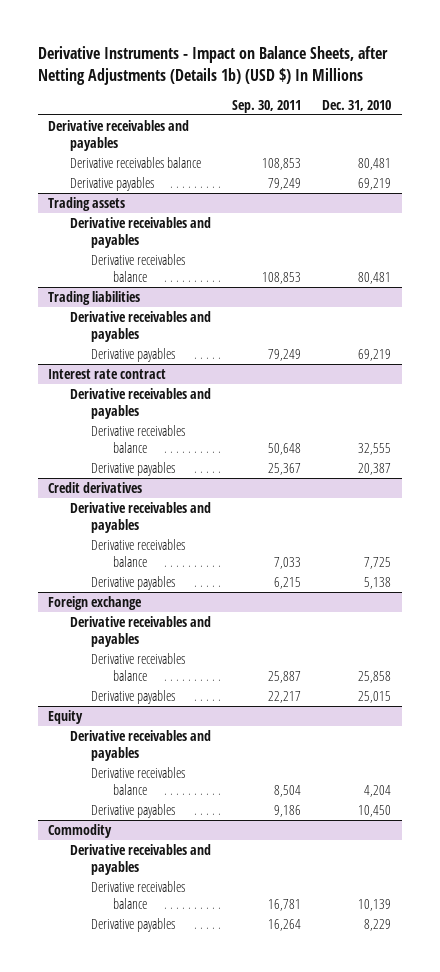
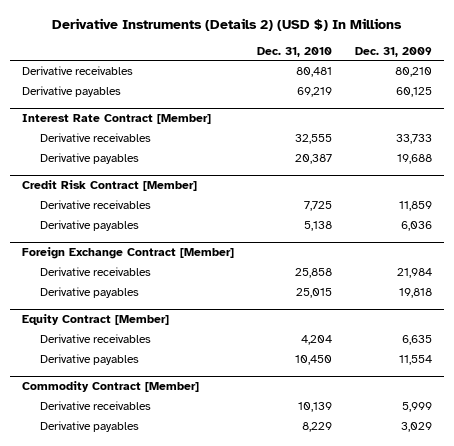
- Derivative Instruments - Impact on Balance Sheets, after Netting Adjustments (Details 1b) (USD $) In Millions
+ Derivative Instruments (Details 2) (USD $) In Millions
- | Sep. 30, 2011 | Dec. 31, 2010
+ | Dec. 31, 2010 | Dec. 31, 2009
- Derivative receivables and payables
- Derivative receivables balance | 108,853 | 80,481
- Derivative payables | 79,249 | 69,219
- Trading assets
- Derivative receivables and payables
- Derivative receivables balance | 108,853 | 80,481
- Trading liabilities
- Derivative receivables and payables
+ Derivative receivables | 80,481 | 80,210
- Interest rate contract
- Derivative receivables and payables
- Derivative receivables balance | 50,648 | 32,555
+ Interest Rate Contract [Member]
+ Derivative receivables | 32,555 | 33,733
- Credit derivatives
- Derivative receivables and payables
- Derivative receivables balance | 7,033 | 7,725
+ Credit Risk Contract [Member]
+ Derivative receivables | 7,725 | 11,859
- Foreign exchange
- Derivative receivables and payables
- Derivative receivables balance | 25,887 | 25,858
+ Foreign Exchange Contract [Member]
+ Derivative receivables | 25,858 | 21,984
- Equity
- Derivative receivables and payables
- Derivative receivables balance | 8,504 | 4,204
+ Equity Contract [Member]
+ Derivative receivables | 4,204 | 6,635
- Commodity
- Derivative receivables and payables
- Derivative receivables balance | 16,781 | 10,139
+ Commodity Contract [Member]
+ Derivative receivables | 10,139 | 5,999

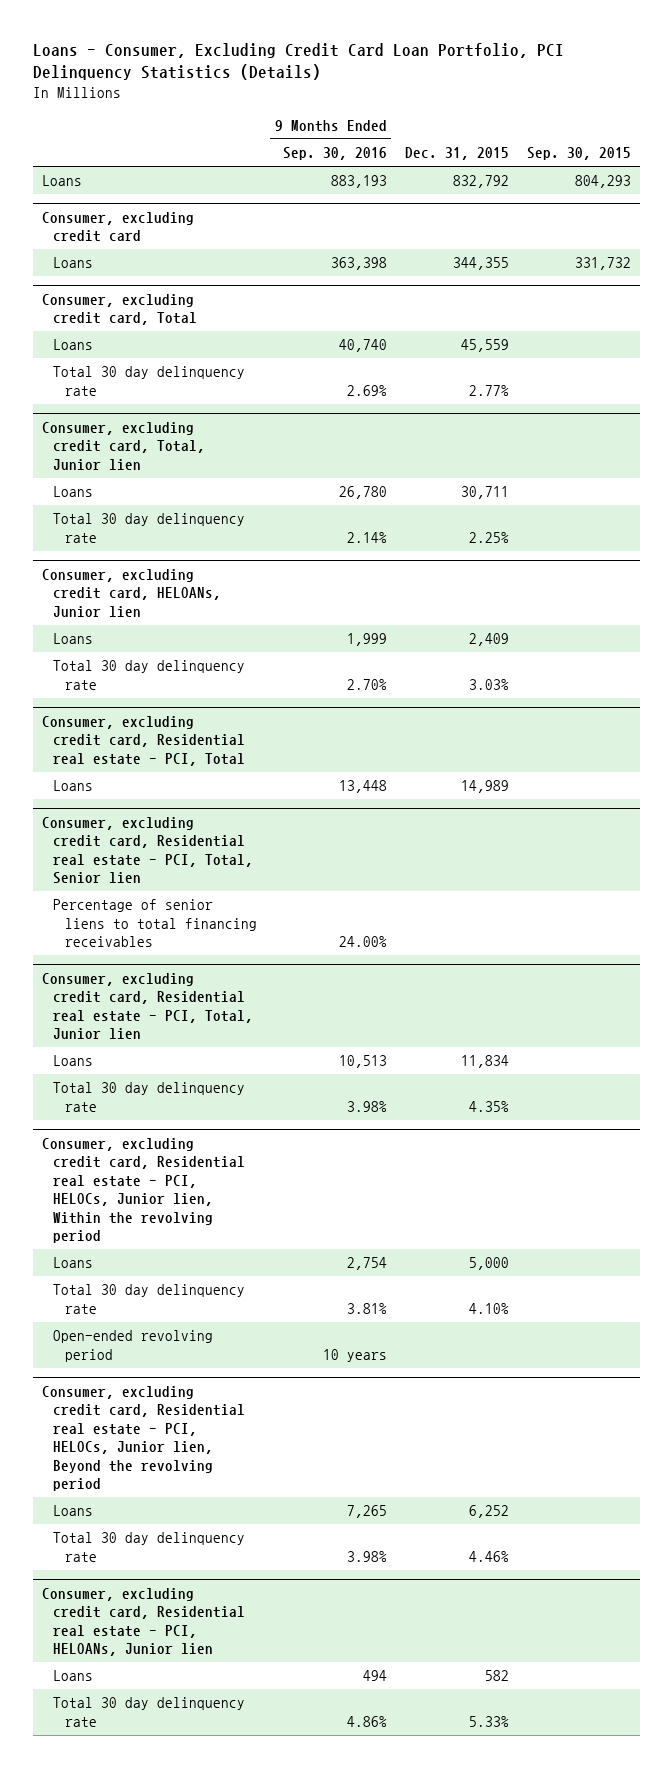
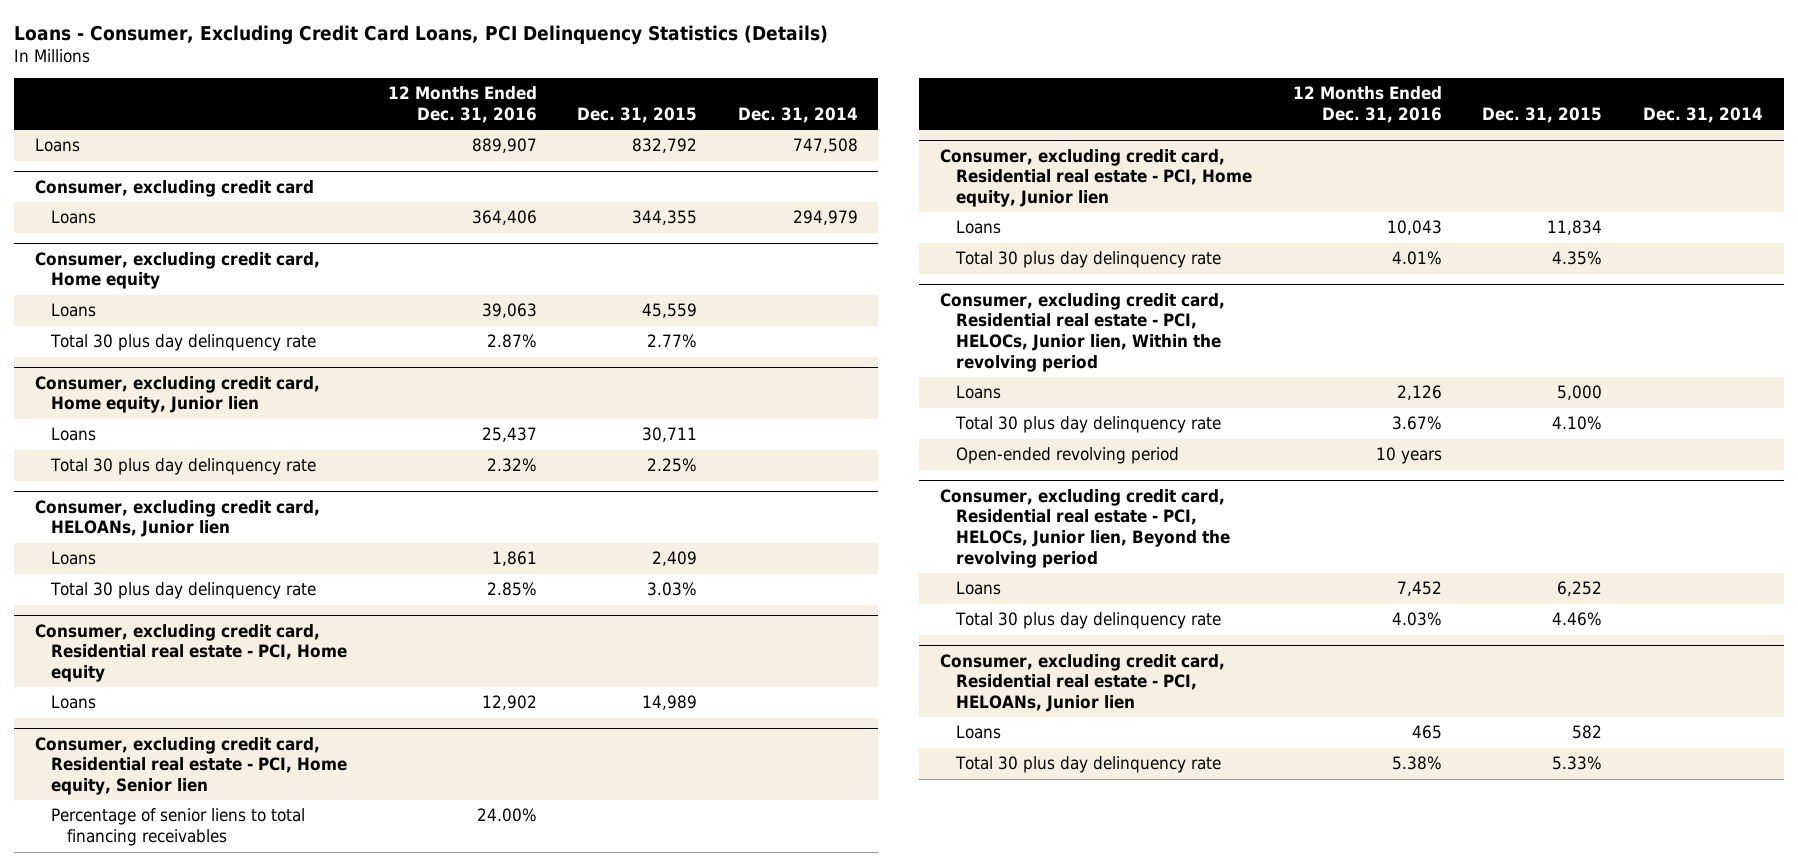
- Loans - Consumer, Excluding Credit Card Loan Portfolio, PCI Delinquency Statistics (Details)
+ Loans - Consumer, Excluding Credit Card Loans, PCI Delinquency Statistics (Details)
- | 9 Months Ended Sep. 30, 2016 | Dec. 31, 2015 | Sep. 30, 2015
+ | 12 Months Ended Dec. 31, 2016 | Dec. 31, 2015 | Dec. 31, 2014
- Consumer, excluding credit card, Total
+ Consumer, excluding credit card, Home equity
- Total 30 day delinquency rate | 2.69% | 2.77% |
- Consumer, excluding credit card, Total, Junior lien
+ Total 30 plus day delinquency rate | 2.87% | 2.77% |
+ Consumer, excluding credit card, Home equity, Junior lien
- Total 30 day delinquency rate | 2.14% | 2.25% |
+ Total 30 plus day delinquency rate | 2.32% | 2.25% |
@ Consumer, excluding credit card, HELOANs, Junior lien
- Total 30 day delinquency rate | 2.70% | 3.03% |
- Consumer, excluding credit card, Residential real estate - PCI, Total
@ Consumer, excluding credit card, HELOANs, Junior lien
+ Total 30 plus day delinquency rate | 2.85% | 3.03% |
+ Consumer, excluding credit card, Residential real estate - PCI, Home equity
- Consumer, excluding credit card, Residential real estate - PCI, Total, Senior lien
+ Consumer, excluding credit card, Residential real estate - PCI, Home equity, Senior lien
- Consumer, excluding credit card, Residential real estate - PCI, Total, Junior lien
+ Consumer, excluding credit card, Residential real estate - PCI, Home equity, Junior lien
- Total 30 day delinquency rate | 3.98% | 4.35% |
+ Total 30 plus day delinquency rate | 4.01% | 4.35% |
@ Consumer, excluding credit card, Residential real estate - PCI, HELOCs, Junior lien, Within the revolving period
- Total 30 day delinquency rate | 3.81% | 4.10% |
+ Total 30 plus day delinquency rate | 3.67% | 4.10% |
@ Consumer, excluding credit card, Residential real estate - PCI, HELOCs, Junior lien, Beyond the revolving period
- Total 30 day delinquency rate | 3.98% | 4.46% |
+ Total 30 plus day delinquency rate | 4.03% | 4.46% |
@ Consumer, excluding credit card, Residential real estate - PCI, HELOANs, Junior lien
- Total 30 day delinquency rate | 4.86% | 5.33% |
+ Total 30 plus day delinquency rate | 5.38% | 5.33% |

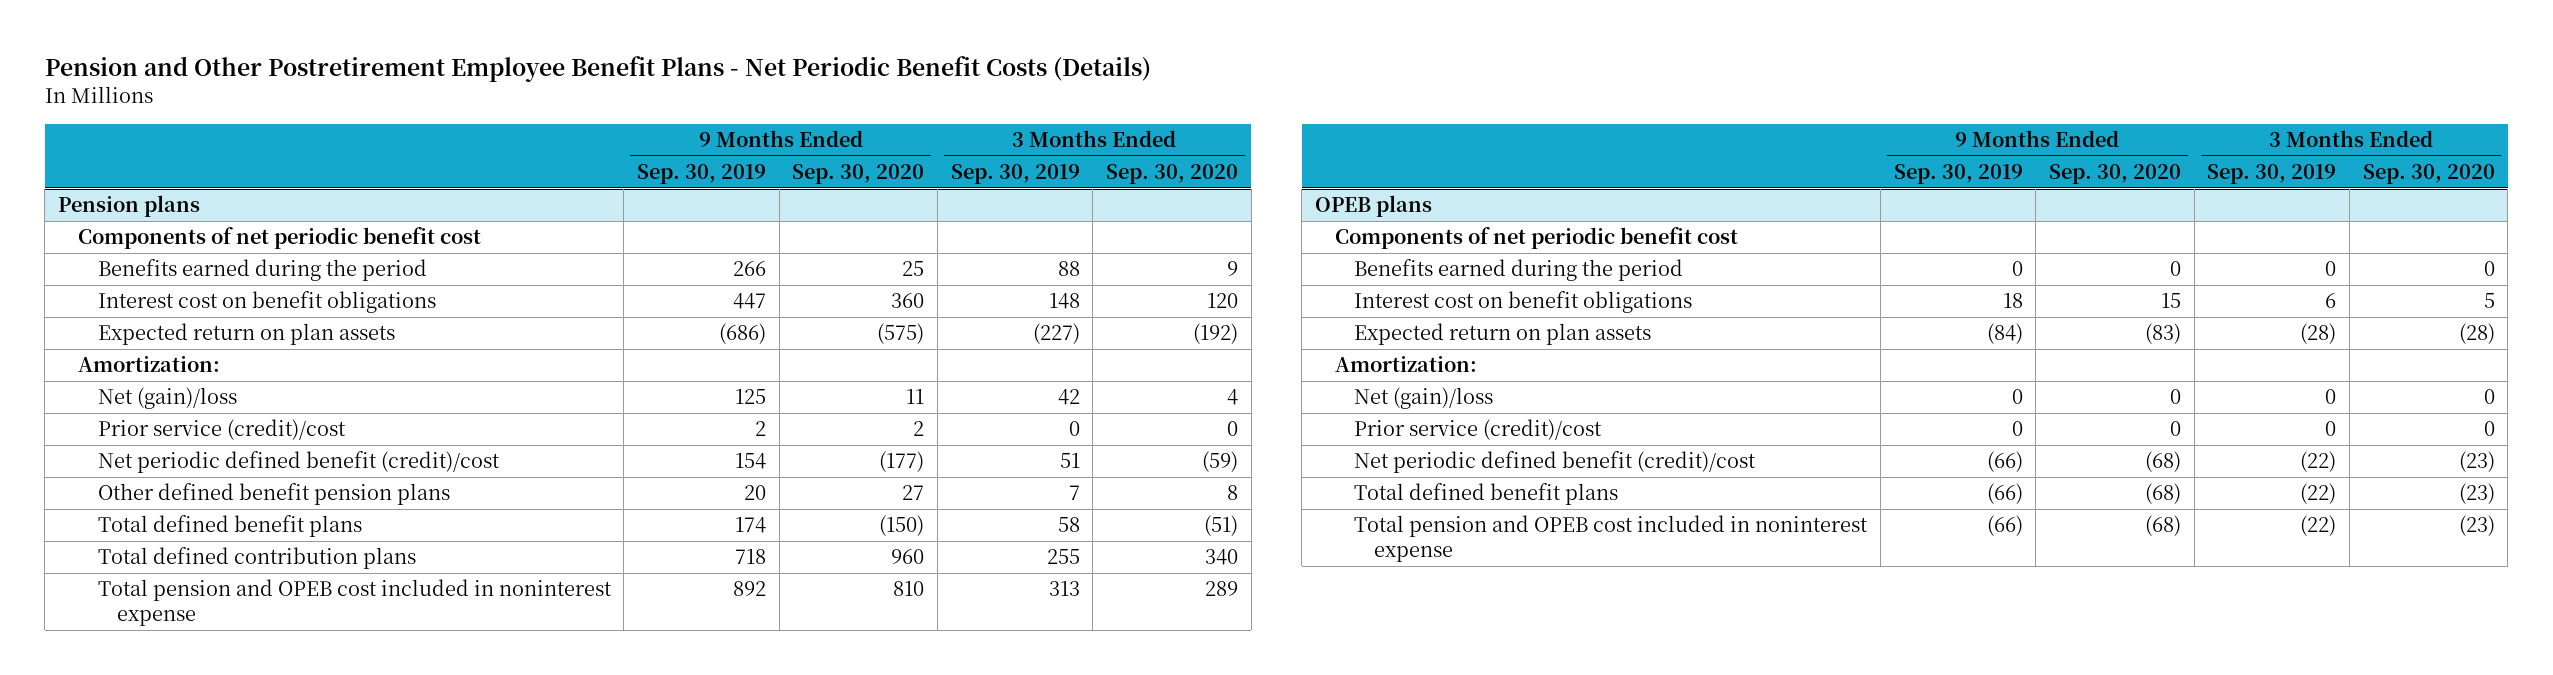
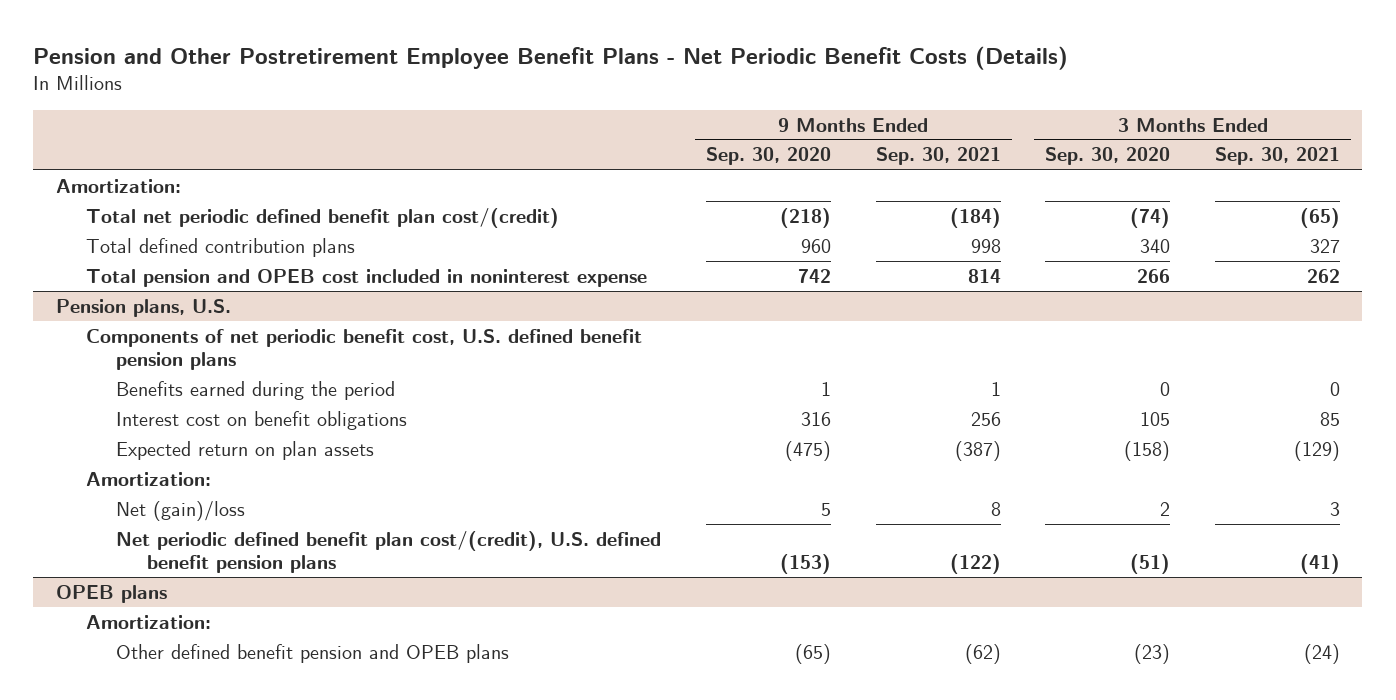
- | 9 Months Ended Sep. 30, 2019 | 9 Months Ended Sep. 30, 2020 | 3 Months Ended Sep. 30, 2019 | 3 Months Ended Sep. 30, 2020
+ | 9 Months Ended Sep. 30, 2020 | 9 Months Ended Sep. 30, 2021 | 3 Months Ended Sep. 30, 2020 | 3 Months Ended Sep. 30, 2021
- Pension plans
- Components of net periodic benefit cost
- Benefits earned during the period | 266 | 25 | 88 | 9
- Interest cost on benefit obligations | 447 | 360 | 148 | 120
- Expected return on plan assets | (686) | (575) | (227) | (192)
- Net (gain)/loss | 125 | 11 | 42 | 4
- Prior service (credit)/cost | 2 | 2 | 0 | 0
- Net periodic defined benefit (credit)/cost | 154 | (177) | 51 | (59)
- Other defined benefit pension plans | 20 | 27 | 7 | 8
- Total defined benefit plans | 174 | (150) | 58 | (51)
+ Total net periodic defined benefit plan cost/(credit) | (218) | (184) | (74) | (65)
- Total pension and OPEB cost included in noninterest expense | 892 | 810 | 313 | 289
+ Total pension and OPEB cost included in noninterest expense | 742 | 814 | 266 | 262
+ Pension plans, U.S.
+ Components of net periodic benefit cost, U.S. defined benefit pension plans
+ Benefits earned during the period | 1 | 1 | 0 | 0
+ Interest cost on benefit obligations | 316 | 256 | 105 | 85
+ Expected return on plan assets | (475) | (387) | (158) | (129)
+ Amortization:
+ Net (gain)/loss | 5 | 8 | 2 | 3
+ Net periodic defined benefit plan cost/(credit), U.S. defined benefit pension plans | (153) | (122) | (51) | (41)
@ OPEB plans
- Components of net periodic benefit cost
- Benefits earned during the period | 0 | 0 | 0 | 0
- Interest cost on benefit obligations | 18 | 15 | 6 | 5
- Expected return on plan assets | (84) | (83) | (28) | (28)
- Net (gain)/loss | 0 | 0 | 0 | 0
- Prior service (credit)/cost | 0 | 0 | 0 | 0
- Net periodic defined benefit (credit)/cost | (66) | (68) | (22) | (23)
- Total defined benefit plans | (66) | (68) | (22) | (23)
- Total pension and OPEB cost included in noninterest expense | (66) | (68) | (22) | (23)
+ Other defined benefit pension and OPEB plans | (65) | (62) | (23) | (24)

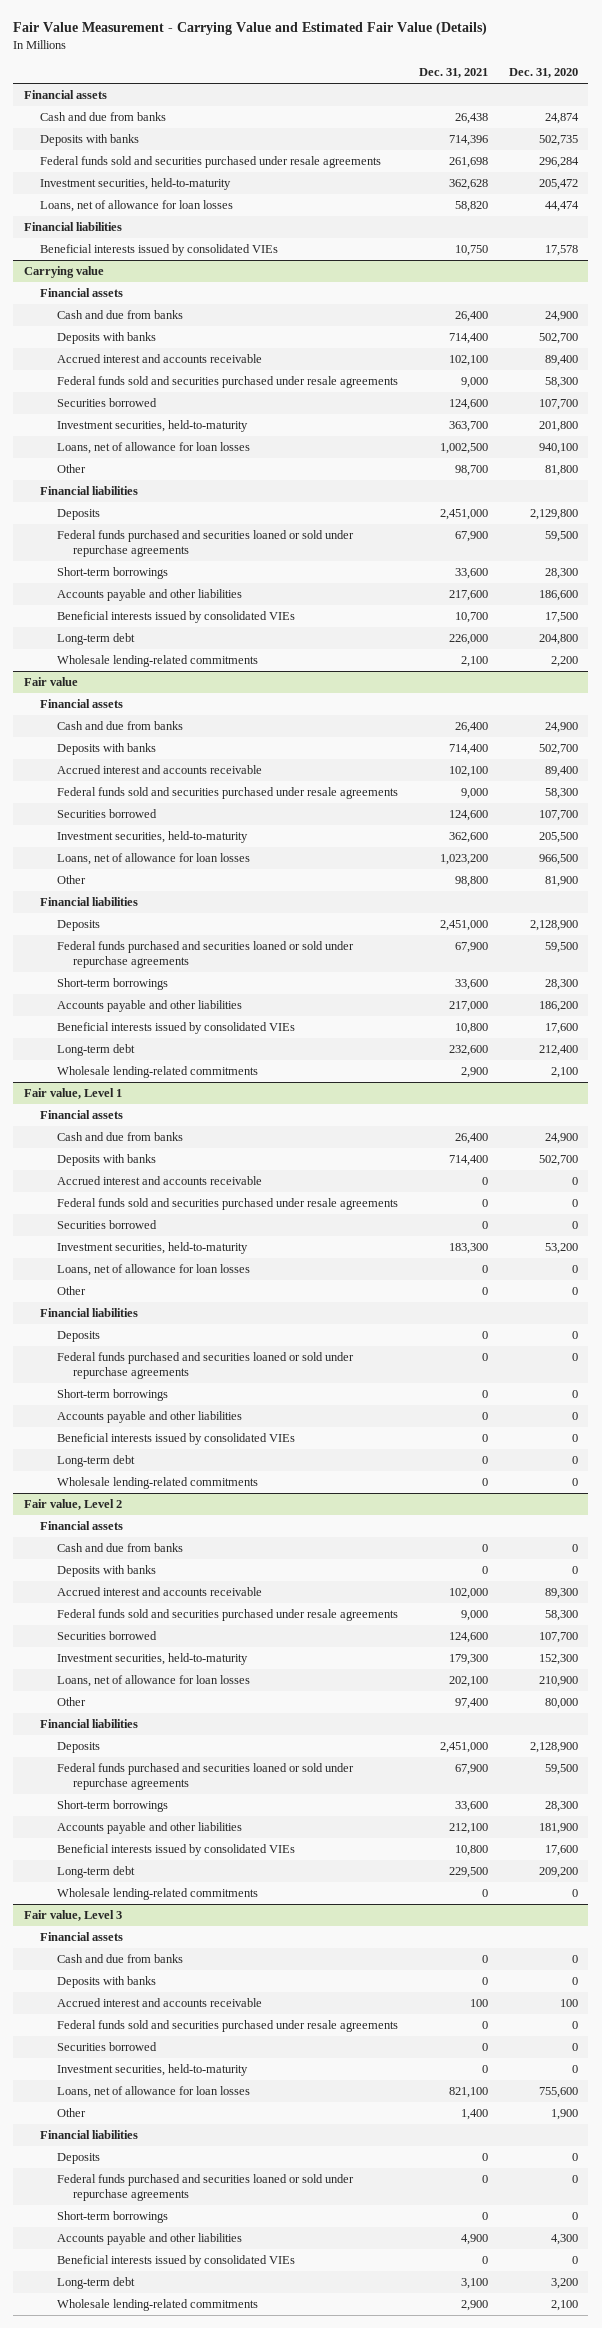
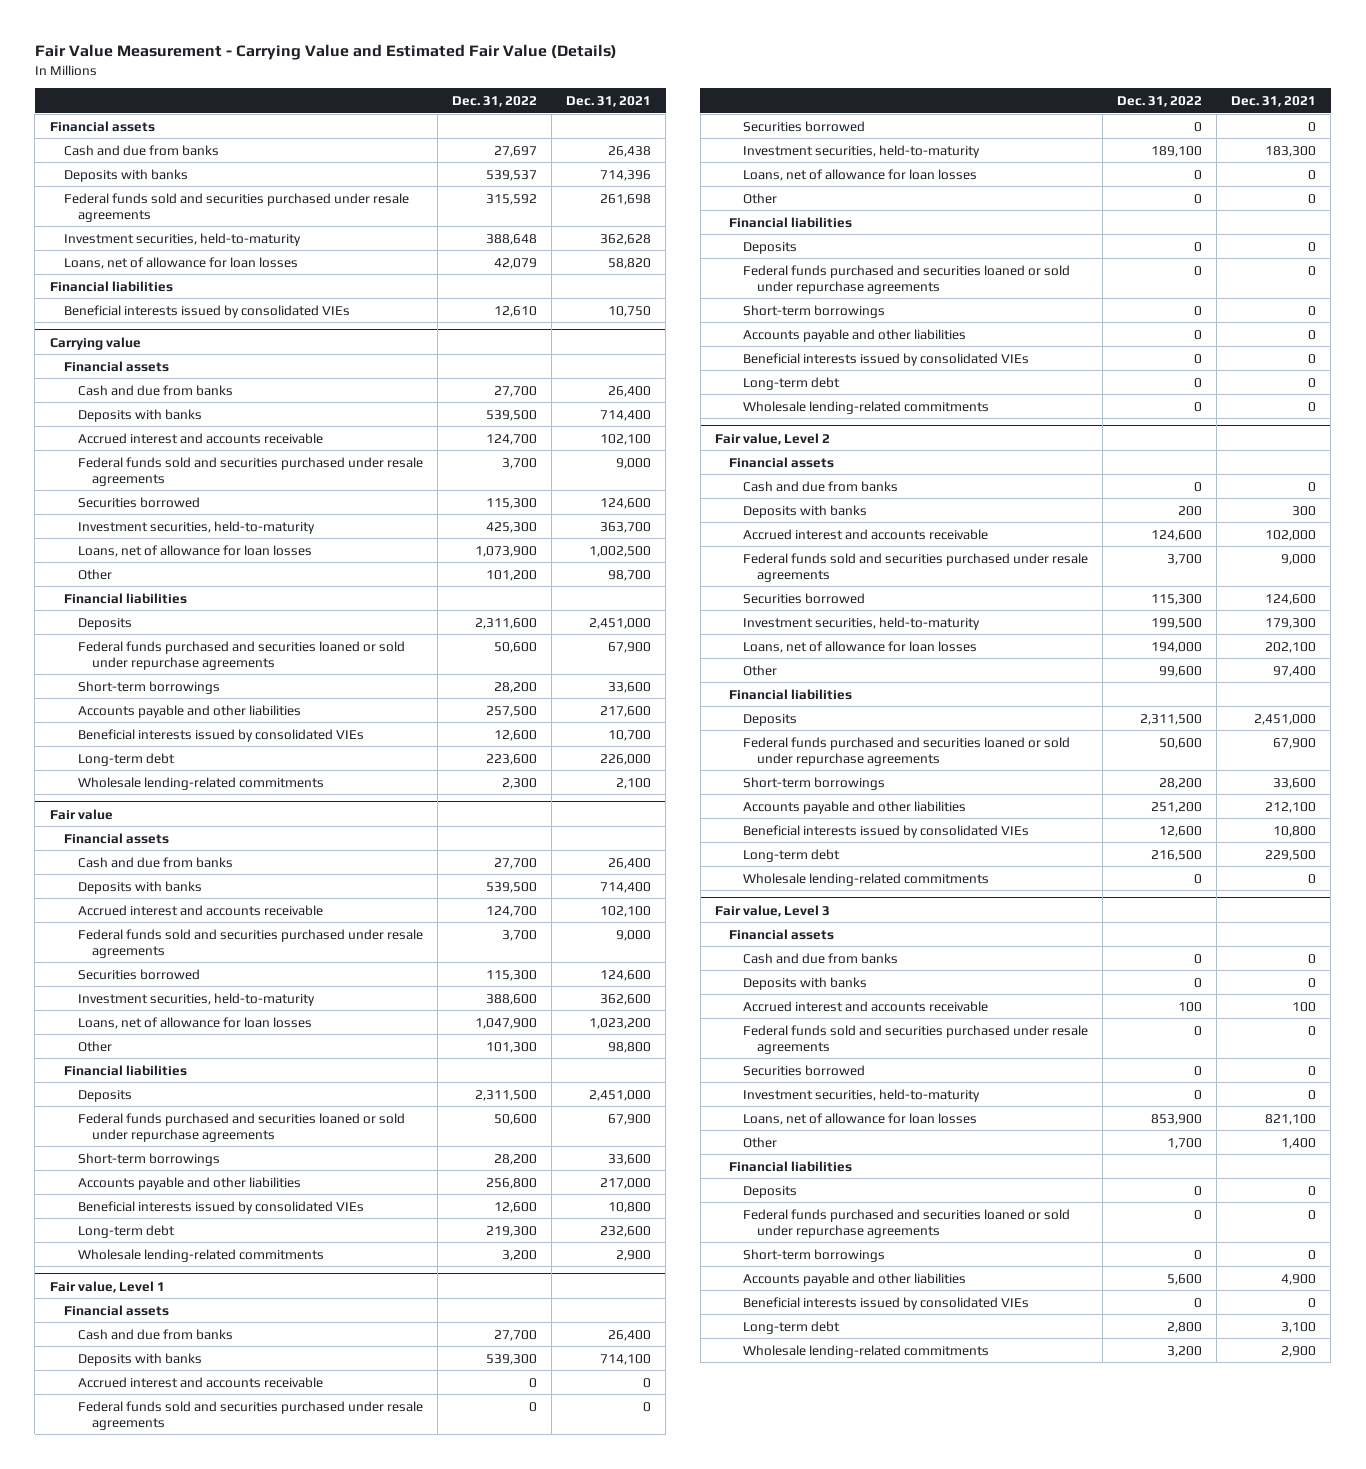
- | Dec. 31, 2021 | Dec. 31, 2020
+ | Dec. 31, 2022 | Dec. 31, 2021
@ Fair value, Level 1
- Deposits with banks | 714,400 | 502,700
+ Deposits with banks | 539,300 | 714,100
@ Fair value, Level 2
- Deposits with banks | 0 | 0
+ Deposits with banks | 200 | 300

